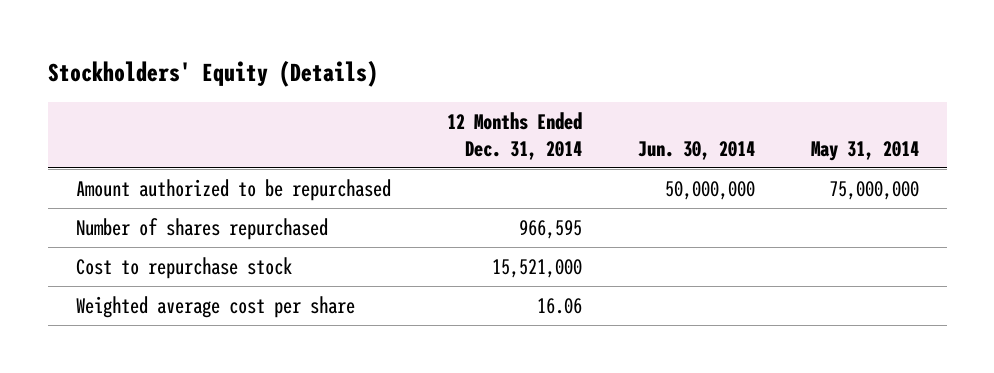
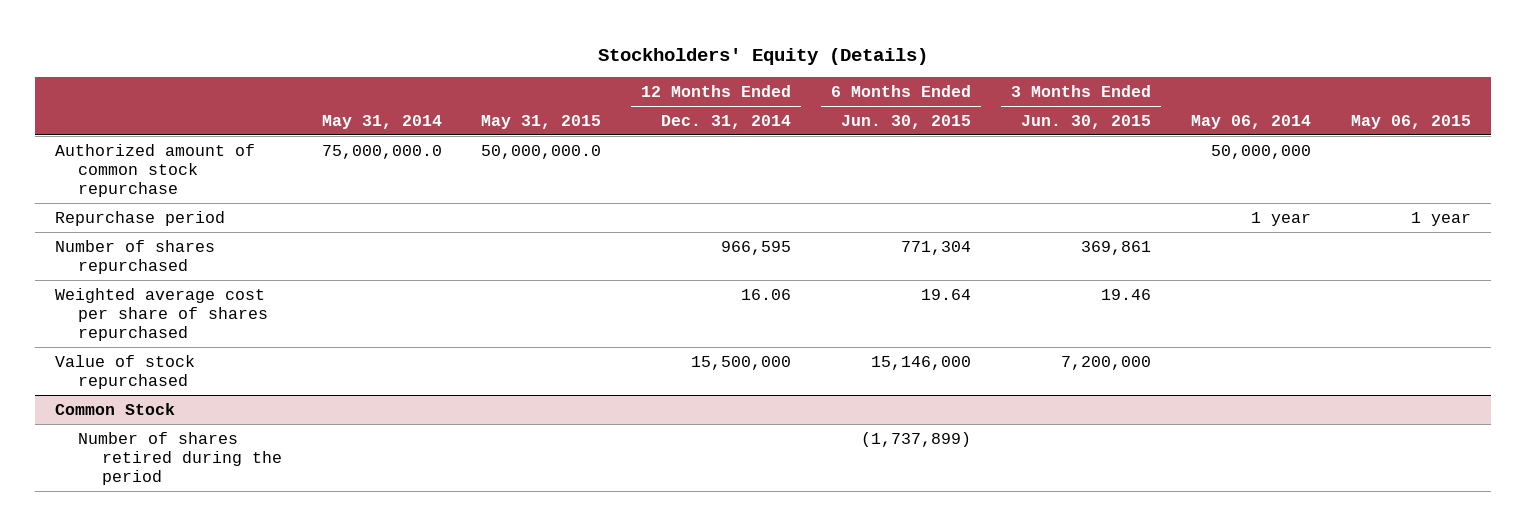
- | 12 Months Ended Dec. 31, 2014 | Jun. 30, 2014 | May 31, 2014
+ | May 31, 2014 | May 31, 2015 | 12 Months Ended Dec. 31, 2014 | 6 Months Ended Jun. 30, 2015 | 3 Months Ended Jun. 30, 2015 | May 06, 2014 | May 06, 2015
- Amount authorized to be repurchased | | 50,000,000 | 75,000,000
+ Authorized amount of common stock repurchase | 75,000,000.0 | 50,000,000.0 | | | | 50,000,000 |
+ Repurchase period | | | | | | 1 year | 1 year
- Cost to repurchase stock | 15,521,000 | |
- Weighted average cost per share | 16.06 | |
+ Weighted average cost per share of shares repurchased | | | 16.06 | 19.64 | 19.46 | |
+ Value of stock repurchased | | | 15,500,000 | 15,146,000 | 7,200,000 | |
+ Common Stock
+ Number of shares retired during the period | | | | (1,737,899) | | |

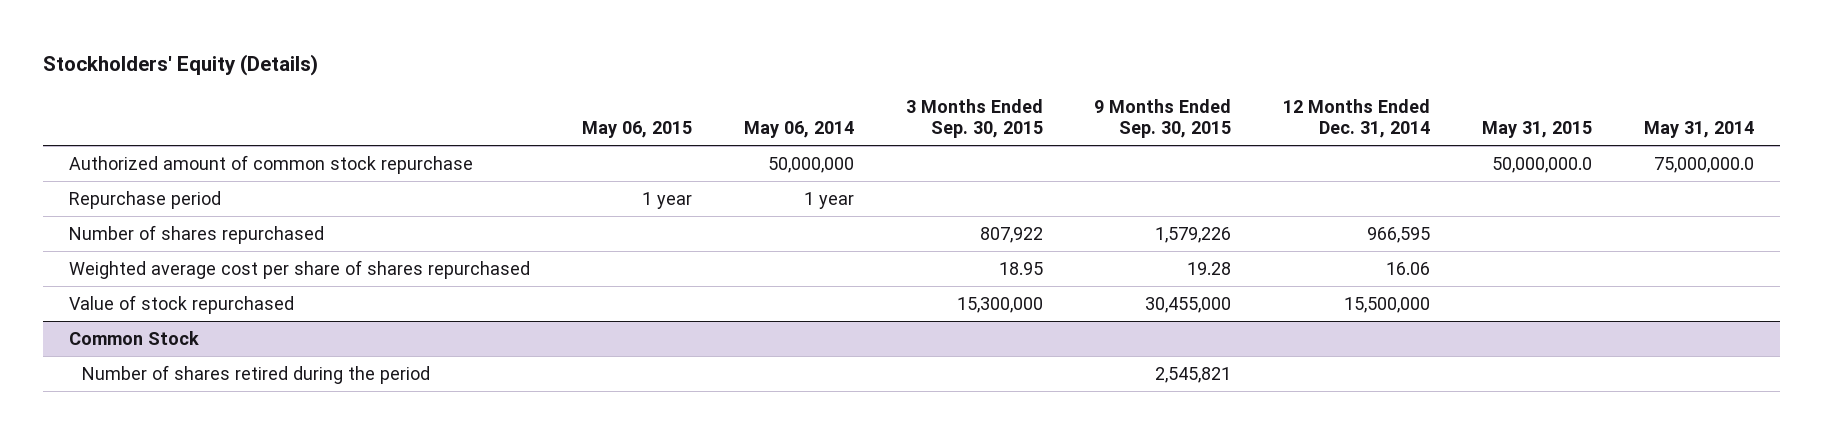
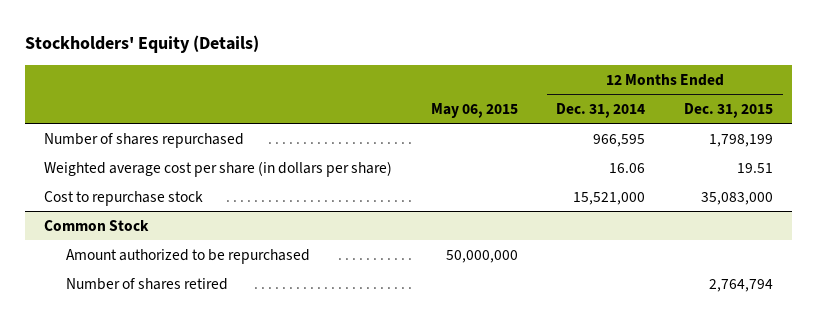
- | May 06, 2015 | May 06, 2014 | 3 Months Ended Sep. 30, 2015 | 9 Months Ended Sep. 30, 2015 | 12 Months Ended Dec. 31, 2014 | May 31, 2015 | May 31, 2014
+ | May 06, 2015 | 12 Months Ended Dec. 31, 2014 | 12 Months Ended Dec. 31, 2015
- Authorized amount of common stock repurchase | | 50,000,000 | | | | 50,000,000.0 | 75,000,000.0
- Repurchase period | 1 year | 1 year | | | | |
- Weighted average cost per share of shares repurchased | | | 18.95 | 19.28 | 16.06 | |
- Value of stock repurchased | | | 15,300,000 | 30,455,000 | 15,500,000 | |
+ Weighted average cost per share (in dollars per share) | | 16.06 | 19.51
+ Cost to repurchase stock | | 15,521,000 | 35,083,000
@ Common Stock
- Number of shares retired during the period | | | | 2,545,821 | | |
+ Amount authorized to be repurchased | 50,000,000 | |
+ Number of shares retired | | | 2,764,794

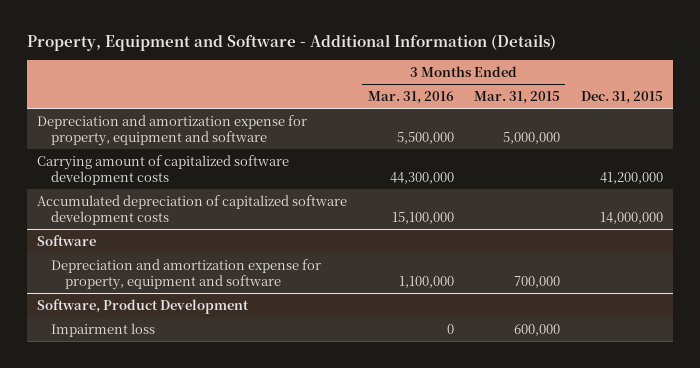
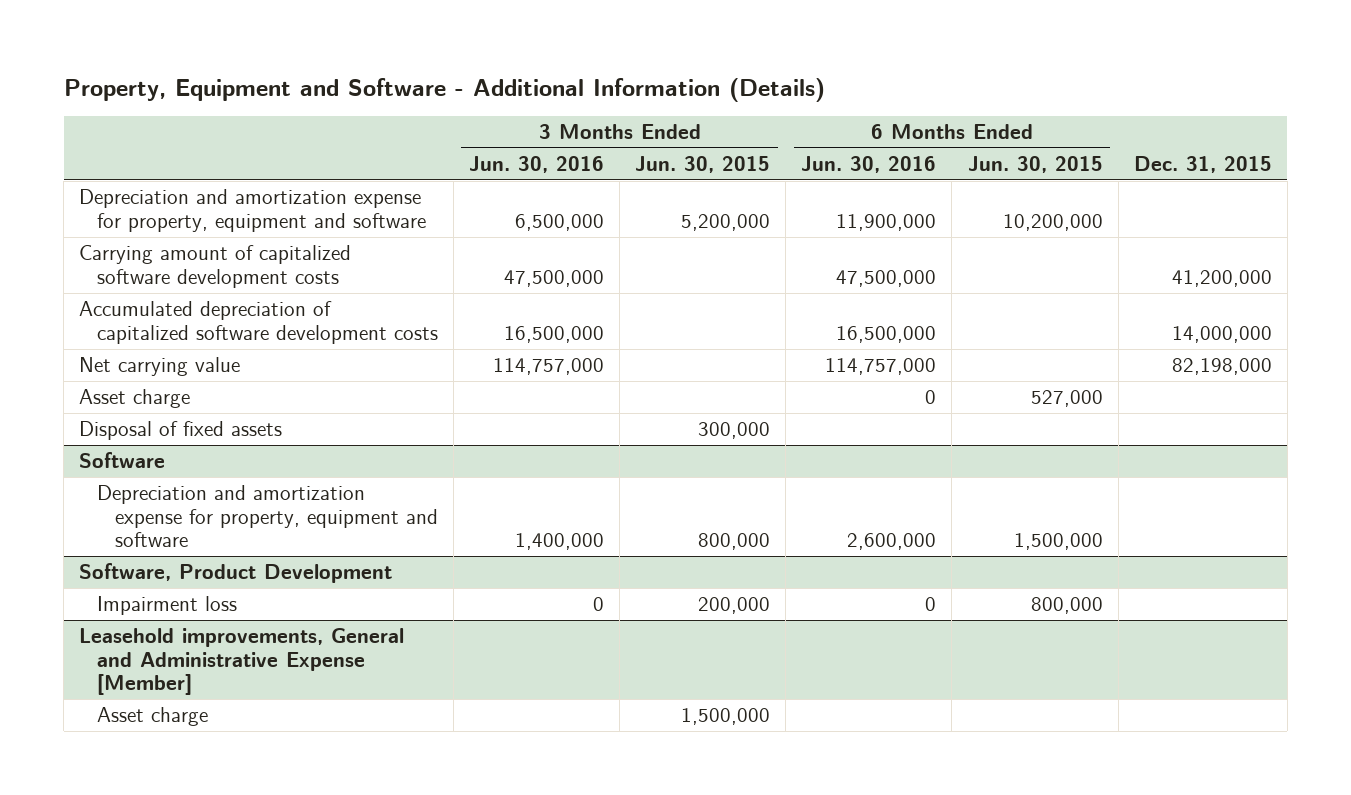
- | 3 Months Ended Mar. 31, 2016 | 3 Months Ended Mar. 31, 2015 | Dec. 31, 2015
+ | 3 Months Ended Jun. 30, 2016 | 3 Months Ended Jun. 30, 2015 | 6 Months Ended Jun. 30, 2016 | 6 Months Ended Jun. 30, 2015 | Dec. 31, 2015
+ Net carrying value | 114,757,000 | | 114,757,000 | | 82,198,000
+ Asset charge | | | 0 | 527,000 |
+ Disposal of fixed assets | | 300,000 | | |
+ Leasehold improvements, General and Administrative Expense [Member]
+ Asset charge | | 1,500,000 | | |

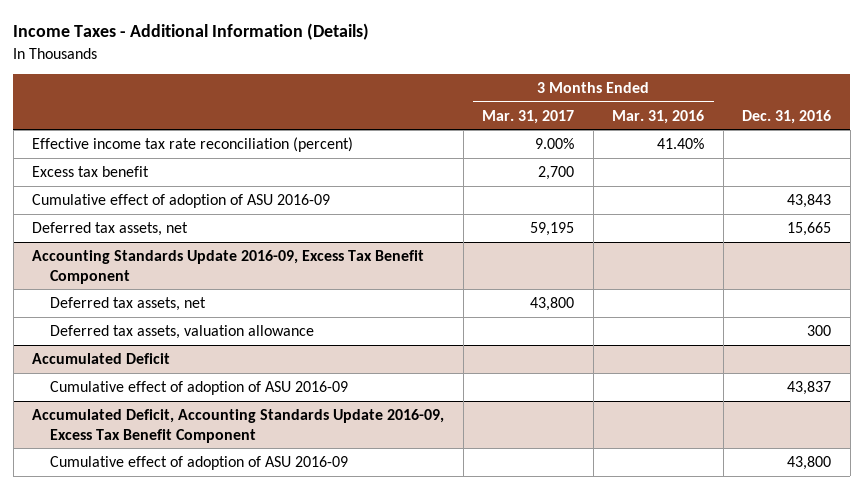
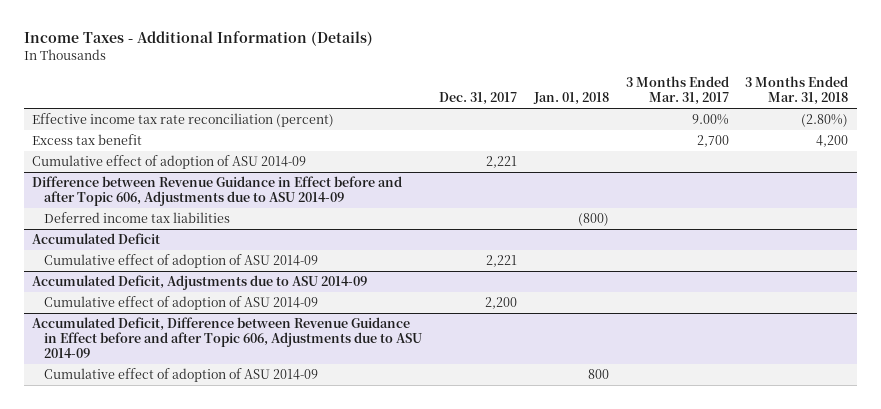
- | 3 Months Ended Mar. 31, 2017 | 3 Months Ended Mar. 31, 2016 | Dec. 31, 2016
+ | Dec. 31, 2017 | Jan. 01, 2018 | 3 Months Ended Mar. 31, 2017 | 3 Months Ended Mar. 31, 2018
- Cumulative effect of adoption of ASU 2016-09 | | | 43,843
- Deferred tax assets, net | 59,195 | | 15,665
- Accounting Standards Update 2016-09, Excess Tax Benefit Component
- Deferred tax assets, net | 43,800 | |
- Deferred tax assets, valuation allowance | | | 300
+ Cumulative effect of adoption of ASU 2014-09 | 2,221 | | |
+ Difference between Revenue Guidance in Effect before and after Topic 606, Adjustments due to ASU 2014-09
+ Deferred income tax liabilities | | (800) | |
@ Accumulated Deficit
- Cumulative effect of adoption of ASU 2016-09 | | | 43,837
- Accumulated Deficit, Accounting Standards Update 2016-09, Excess Tax Benefit Component
- Cumulative effect of adoption of ASU 2016-09 | | | 43,800
@ Accumulated Deficit
+ Cumulative effect of adoption of ASU 2014-09 | 2,221 | | |
+ Accumulated Deficit, Adjustments due to ASU 2014-09
+ Cumulative effect of adoption of ASU 2014-09 | 2,200 | | |
+ Accumulated Deficit, Difference between Revenue Guidance in Effect before and after Topic 606, Adjustments due to ASU 2014-09
+ Cumulative effect of adoption of ASU 2014-09 | | 800 | |

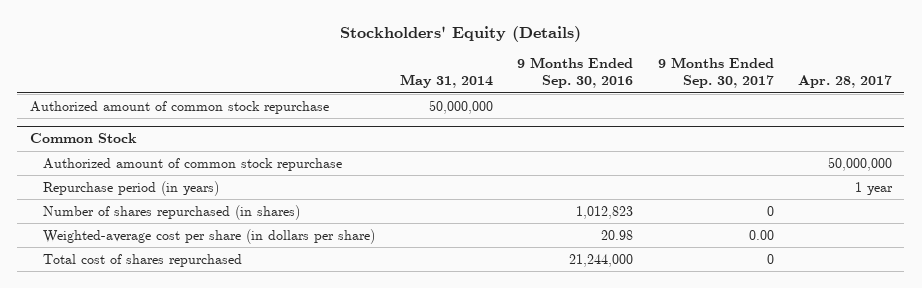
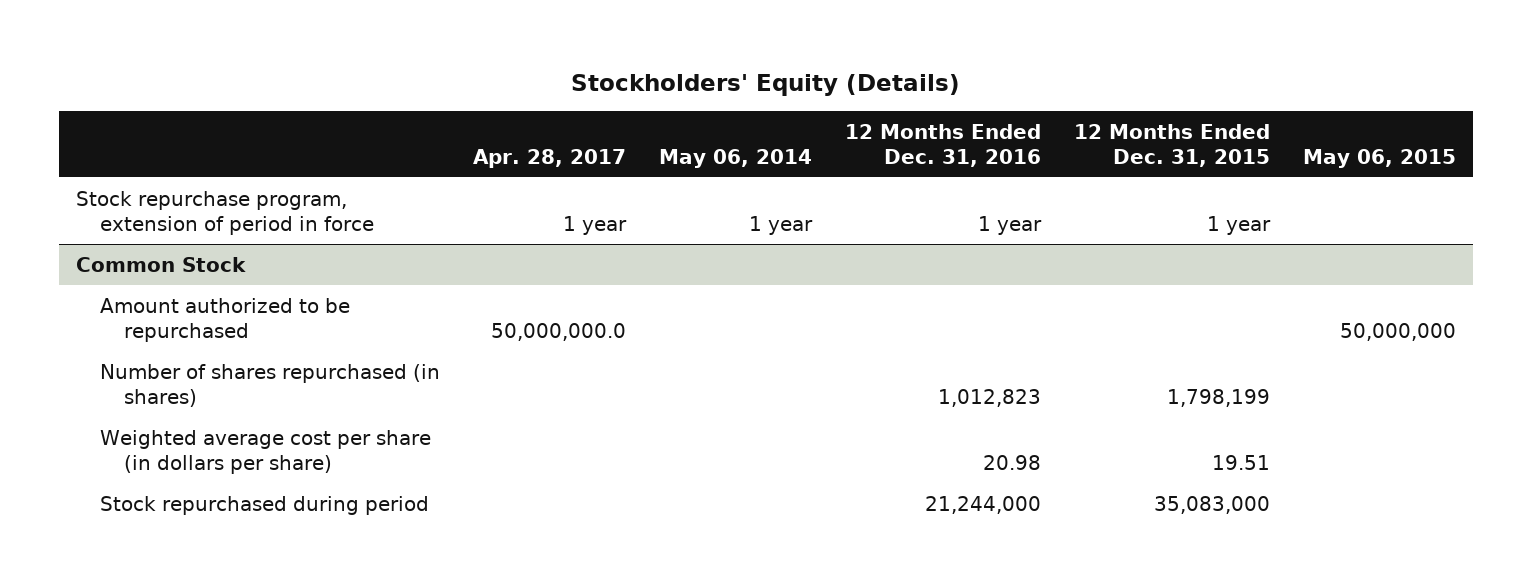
- | May 31, 2014 | 9 Months Ended Sep. 30, 2016 | 9 Months Ended Sep. 30, 2017 | Apr. 28, 2017
+ | Apr. 28, 2017 | May 06, 2014 | 12 Months Ended Dec. 31, 2016 | 12 Months Ended Dec. 31, 2015 | May 06, 2015
- Authorized amount of common stock repurchase | 50,000,000 | | |
+ Stock repurchase program, extension of period in force | 1 year | 1 year | 1 year | 1 year |
@ Common Stock
- Authorized amount of common stock repurchase | | | | 50,000,000
- Repurchase period (in years) | | | | 1 year
+ Amount authorized to be repurchased | 50,000,000.0 | | | | 50,000,000
- Weighted-average cost per share (in dollars per share) | | 20.98 | 0.00 |
- Total cost of shares repurchased | | 21,244,000 | 0 |
+ Weighted average cost per share (in dollars per share) | | | 20.98 | 19.51 |
+ Stock repurchased during period | | | 21,244,000 | 35,083,000 |

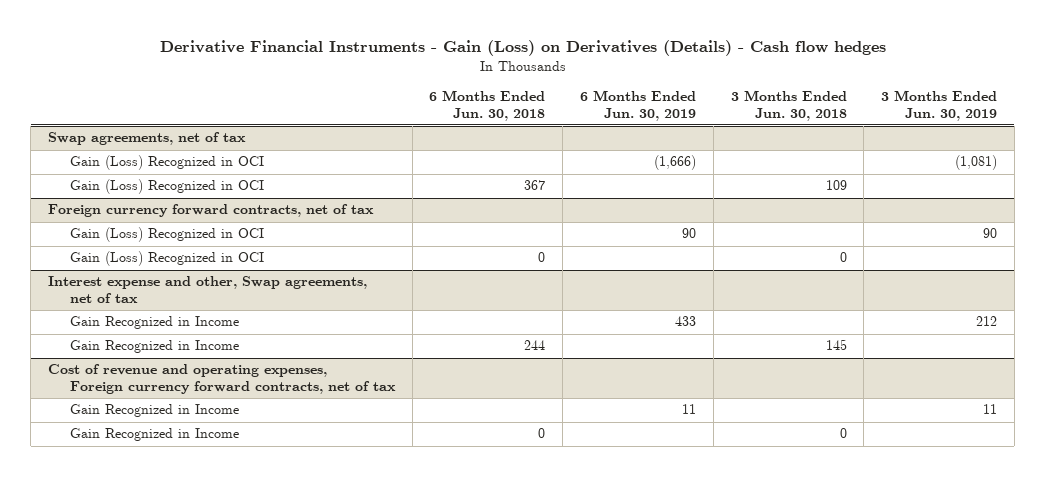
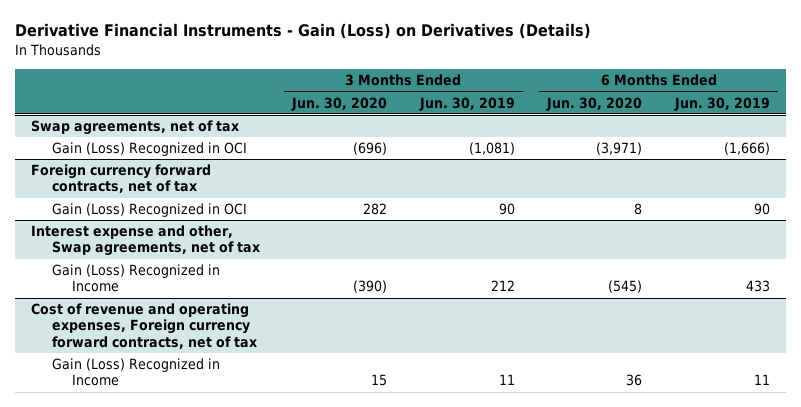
- Derivative Financial Instruments - Gain (Loss) on Derivatives (Details) - Cash flow hedges
+ Derivative Financial Instruments - Gain (Loss) on Derivatives (Details)
- | 6 Months Ended Jun. 30, 2018 | 6 Months Ended Jun. 30, 2019 | 3 Months Ended Jun. 30, 2018 | 3 Months Ended Jun. 30, 2019
+ | 3 Months Ended Jun. 30, 2020 | 3 Months Ended Jun. 30, 2019 | 6 Months Ended Jun. 30, 2020 | 6 Months Ended Jun. 30, 2019
@ Swap agreements, net of tax
- Gain (Loss) Recognized in OCI | 367 | | 109 |
@ Foreign currency forward contracts, net of tax
- Gain (Loss) Recognized in OCI | 0 | | 0 |
@ Interest expense and other, Swap agreements, net of tax
- Gain Recognized in Income | | 433 | | 212
- Gain Recognized in Income | 244 | | 145 |
+ Gain (Loss) Recognized in Income | (390) | 212 | (545) | 433
@ Cost of revenue and operating expenses, Foreign currency forward contracts, net of tax
- Gain Recognized in Income | | 11 | | 11
- Gain Recognized in Income | 0 | | 0 |
+ Gain (Loss) Recognized in Income | 15 | 11 | 36 | 11

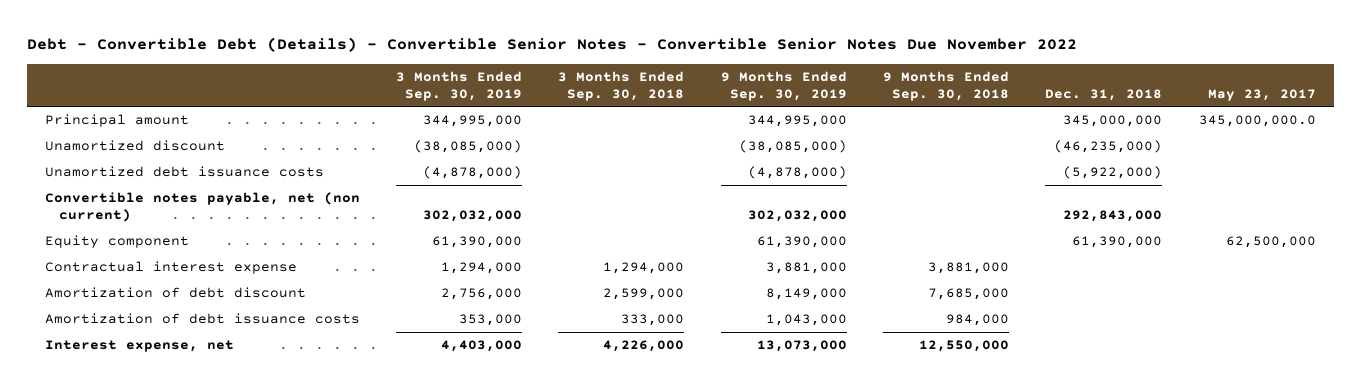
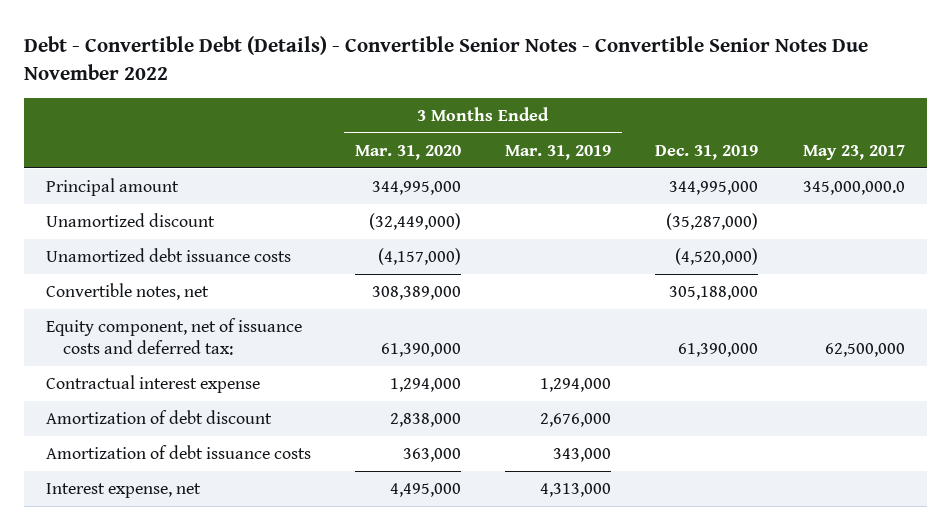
- | 3 Months Ended Sep. 30, 2019 | 3 Months Ended Sep. 30, 2018 | 9 Months Ended Sep. 30, 2019 | 9 Months Ended Sep. 30, 2018 | Dec. 31, 2018 | May 23, 2017
+ | 3 Months Ended Mar. 31, 2020 | 3 Months Ended Mar. 31, 2019 | Dec. 31, 2019 | May 23, 2017
- Convertible notes payable, net (non current) | 302,032,000 | | 302,032,000 | | 292,843,000 |
- Equity component | 61,390,000 | | 61,390,000 | | 61,390,000 | 62,500,000
+ Convertible notes, net | 308,389,000 | | 305,188,000 |
+ Equity component, net of issuance costs and deferred tax: | 61,390,000 | | 61,390,000 | 62,500,000

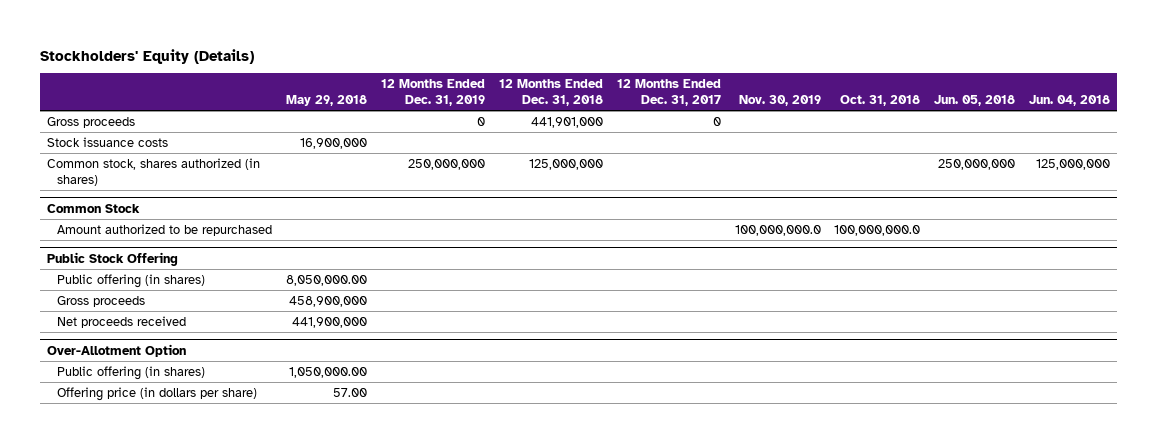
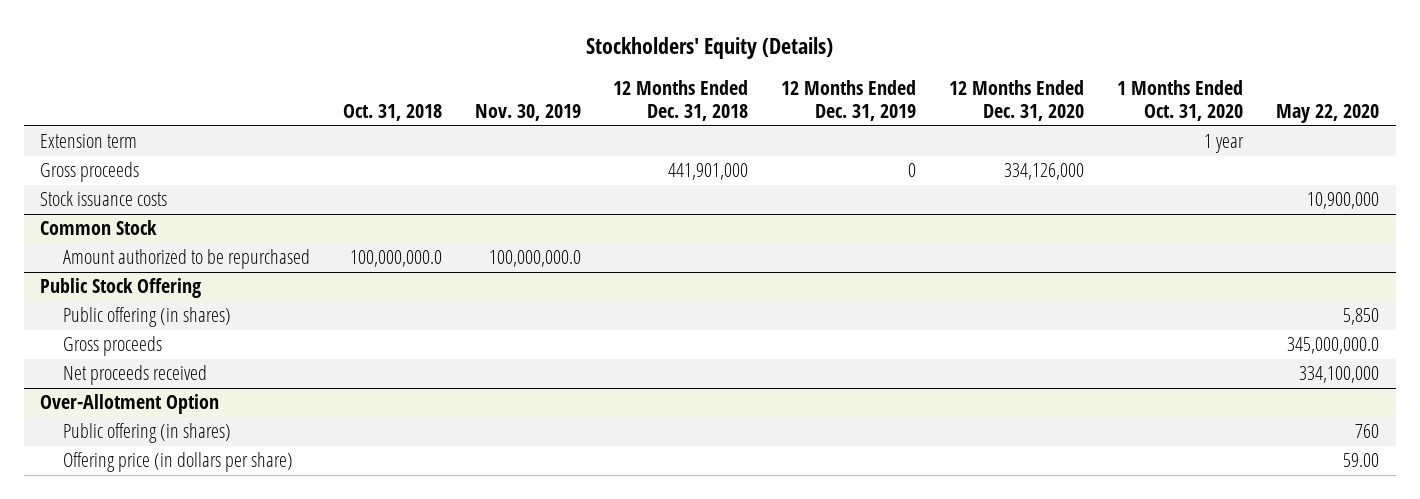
- | May 29, 2018 | 12 Months Ended Dec. 31, 2019 | 12 Months Ended Dec. 31, 2018 | 12 Months Ended Dec. 31, 2017 | Nov. 30, 2019 | Oct. 31, 2018 | Jun. 05, 2018 | Jun. 04, 2018
+ | Oct. 31, 2018 | Nov. 30, 2019 | 12 Months Ended Dec. 31, 2018 | 12 Months Ended Dec. 31, 2019 | 12 Months Ended Dec. 31, 2020 | 1 Months Ended Oct. 31, 2020 | May 22, 2020
+ Extension term | | | | | | 1 year |
- Common stock, shares authorized (in shares) | | 250,000,000 | 125,000,000 | | | | 250,000,000 | 125,000,000

